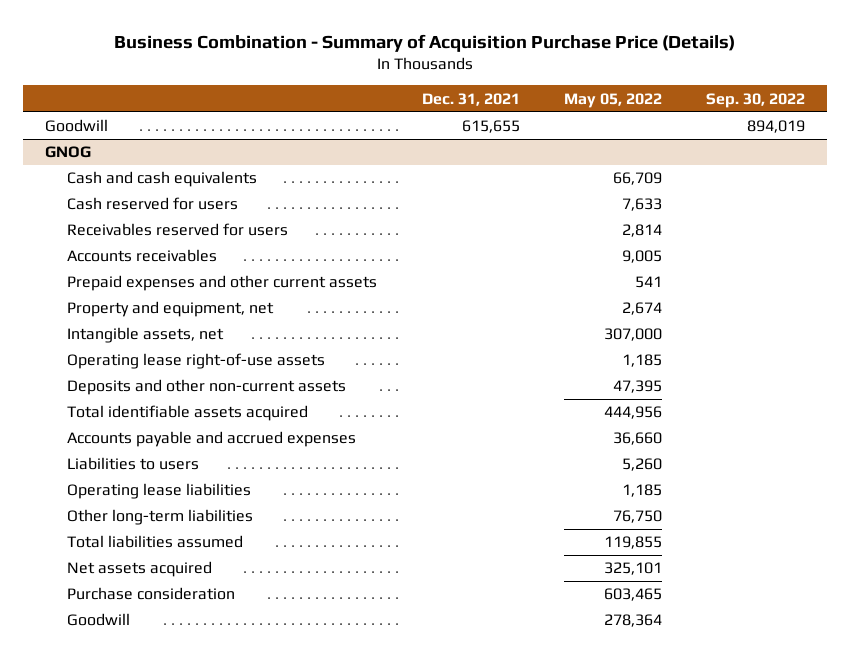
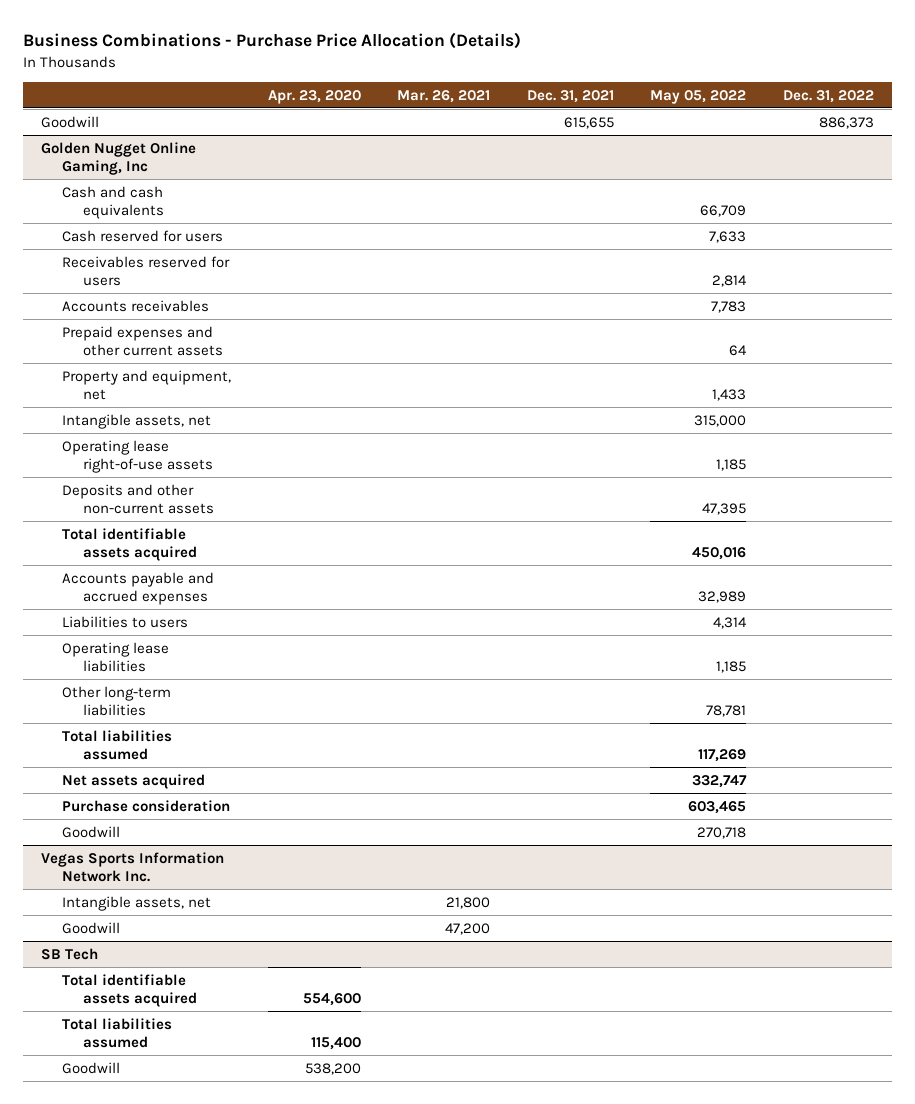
- Business Combination - Summary of Acquisition Purchase Price (Details)
+ Business Combinations - Purchase Price Allocation (Details)
- | Dec. 31, 2021 | May 05, 2022 | Sep. 30, 2022
+ | Apr. 23, 2020 | Mar. 26, 2021 | Dec. 31, 2021 | May 05, 2022 | Dec. 31, 2022
- GNOG
+ Golden Nugget Online Gaming, Inc
- Accounts receivables | | 9,005 |
- Prepaid expenses and other current assets | | 541 |
- Property and equipment, net | | 2,674 |
- Intangible assets, net | | 307,000 |
+ Accounts receivables | | | | 7,783 |
+ Prepaid expenses and other current assets | | | | 64 |
+ Property and equipment, net | | | | 1,433 |
+ Intangible assets, net | | | | 315,000 |
- Total identifiable assets acquired | | 444,956 |
- Accounts payable and accrued expenses | | 36,660 |
- Liabilities to users | | 5,260 |
+ Total identifiable assets acquired | | | | 450,016 |
+ Accounts payable and accrued expenses | | | | 32,989 |
+ Liabilities to users | | | | 4,314 |
- Other long-term liabilities | | 76,750 |
- Total liabilities assumed | | 119,855 |
- Net assets acquired | | 325,101 |
+ Other long-term liabilities | | | | 78,781 |
+ Total liabilities assumed | | | | 117,269 |
+ Net assets acquired | | | | 332,747 |
- Goodwill | | 278,364 |
+ Goodwill | | | | 270,718 |
+ Vegas Sports Information Network Inc.
+ Intangible assets, net | | 21,800 | | |
+ Goodwill | | 47,200 | | |
+ SB Tech
+ Total identifiable assets acquired | 554,600 | | | |
+ Total liabilities assumed | 115,400 | | | |
+ Goodwill | 538,200 | | | |

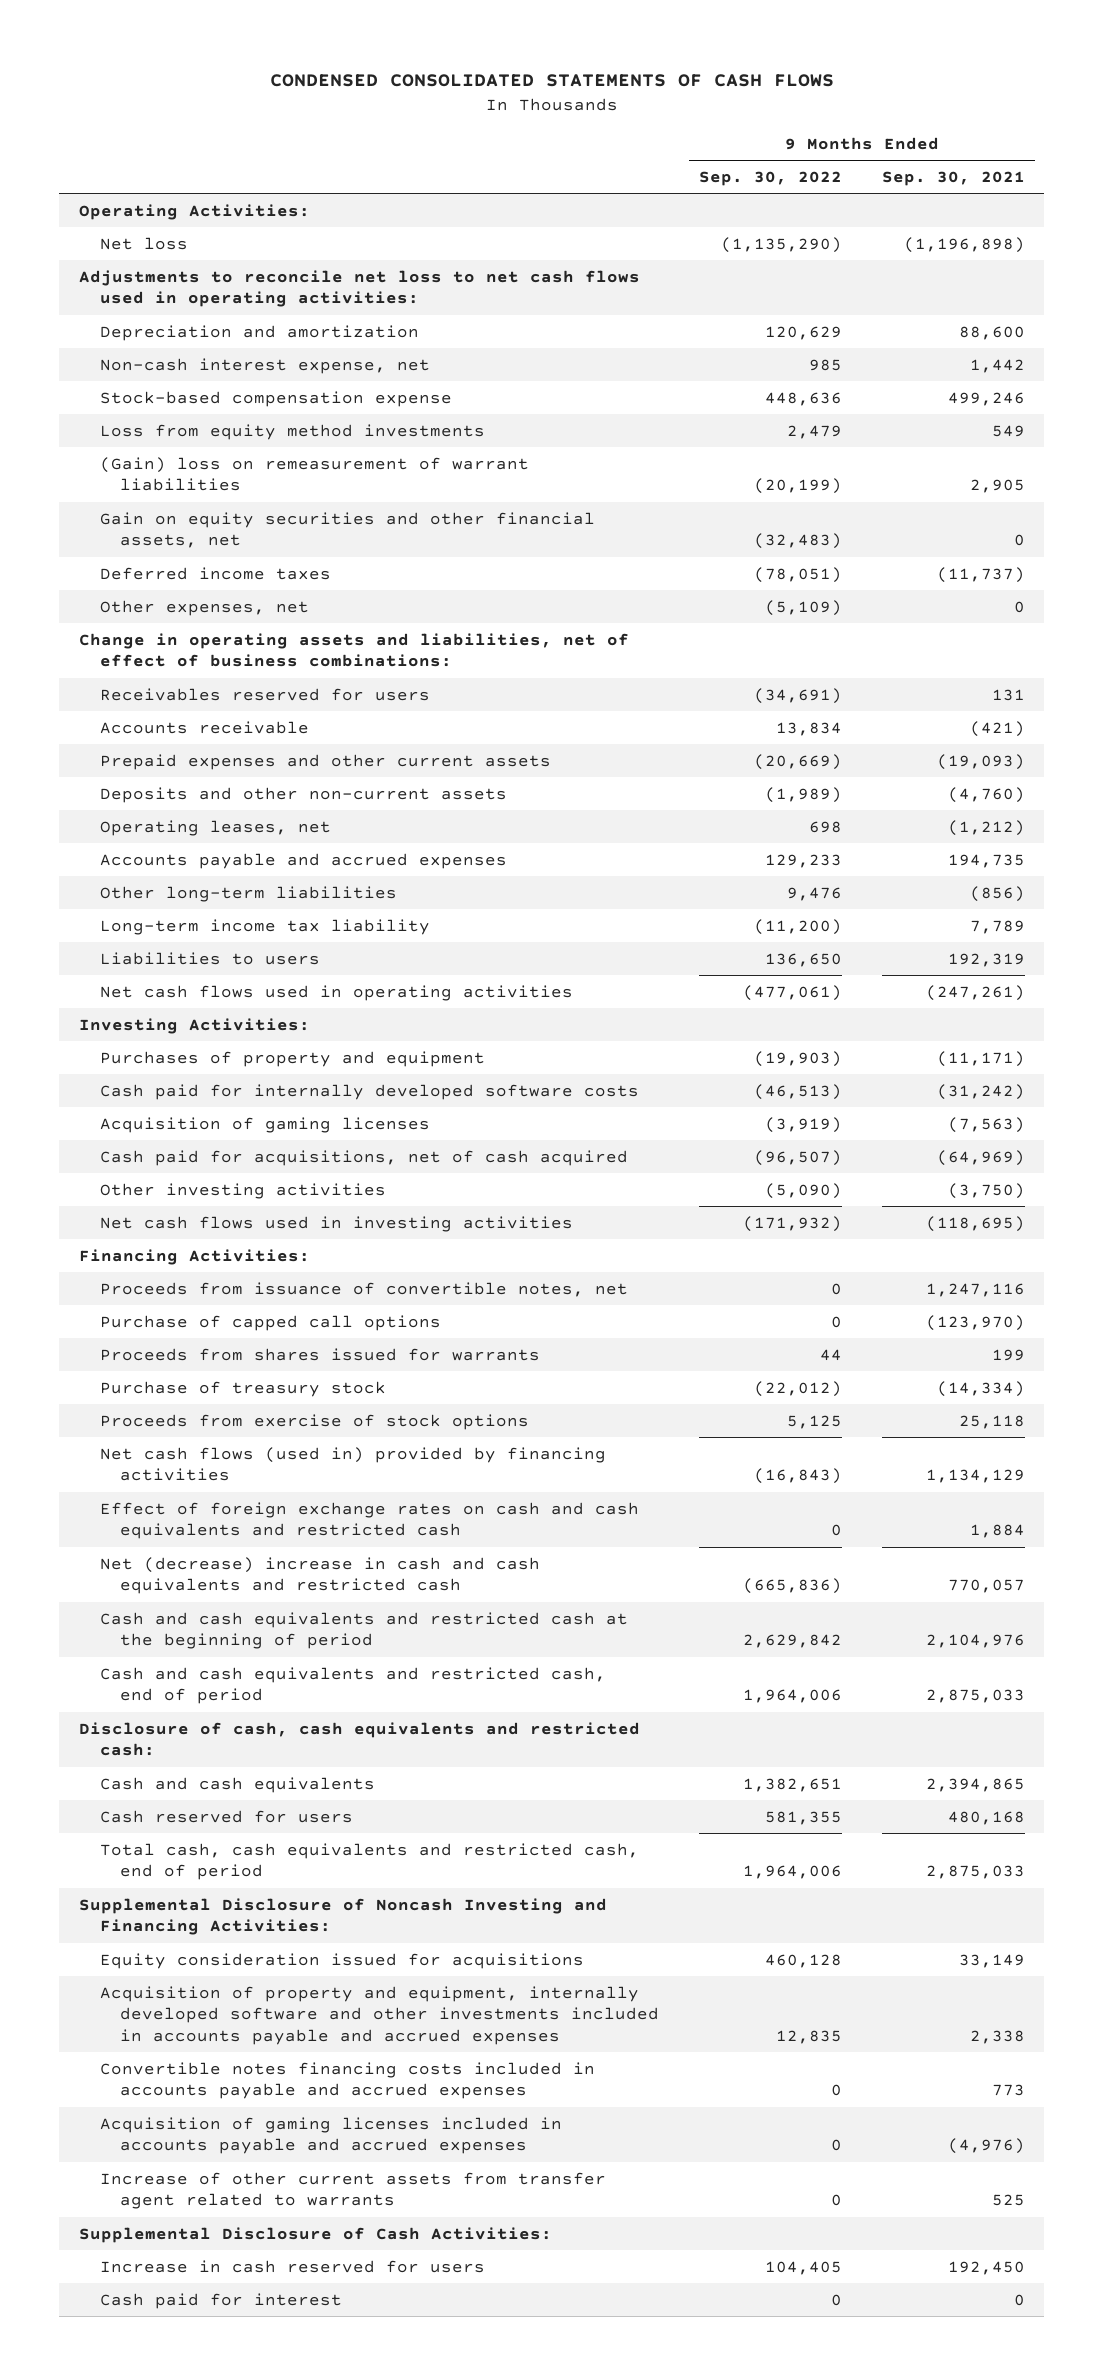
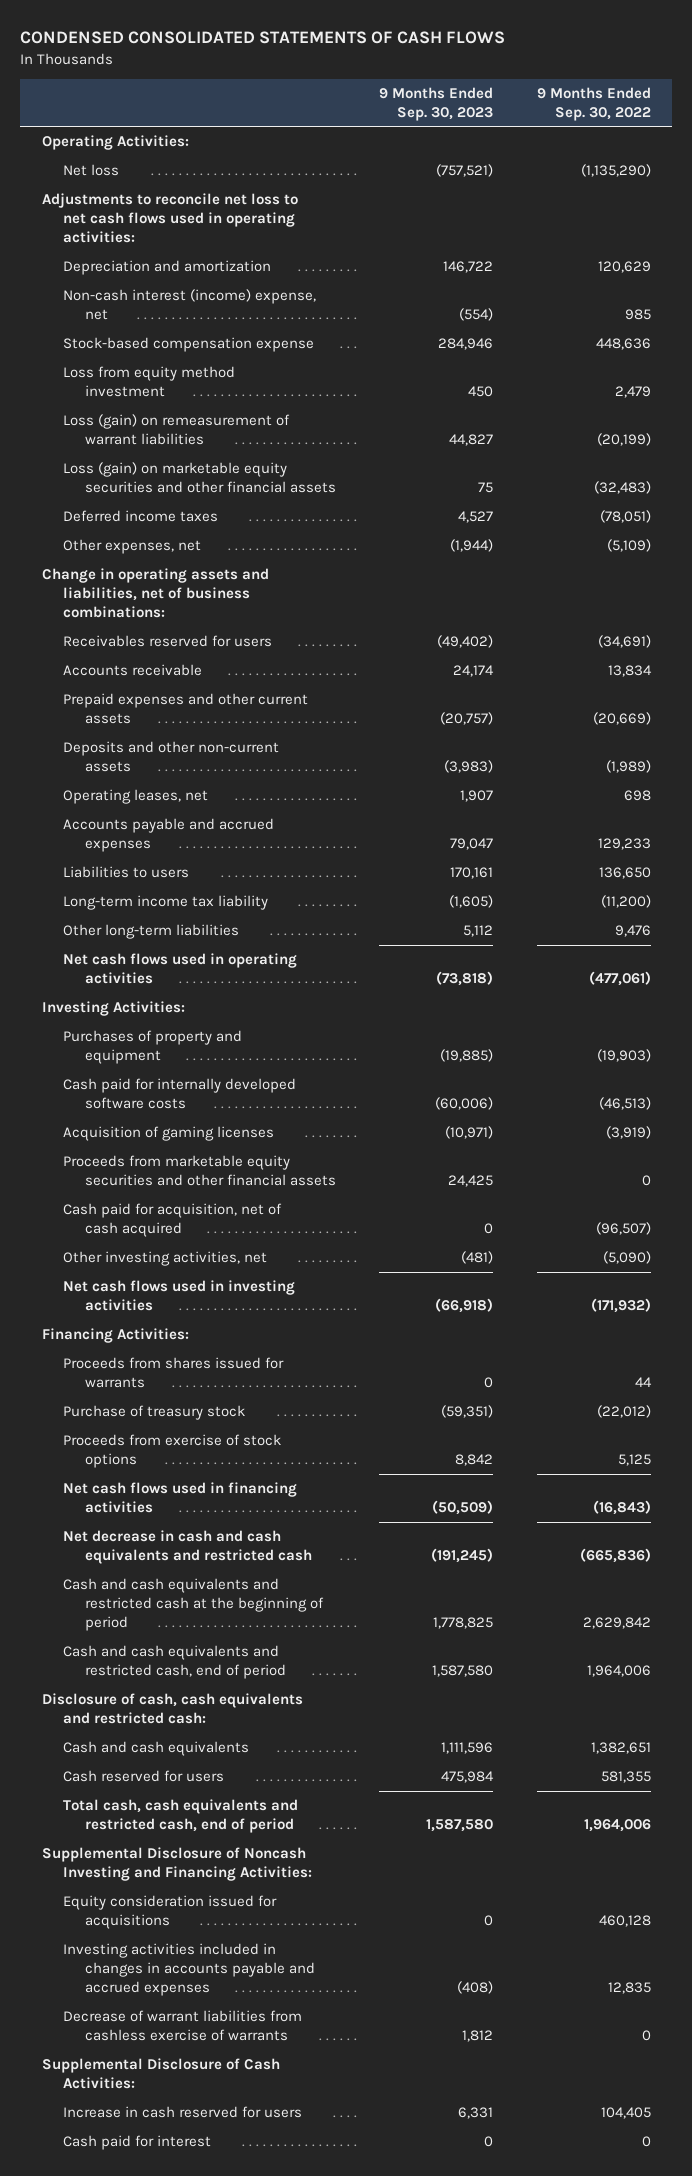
- | 9 Months Ended Sep. 30, 2022 | 9 Months Ended Sep. 30, 2021
+ | 9 Months Ended Sep. 30, 2023 | 9 Months Ended Sep. 30, 2022
- Non-cash interest expense, net | 985 | 1,442
+ Non-cash interest (income) expense, net | (554) | 985
- Loss from equity method investments | 2,479 | 549
- (Gain) loss on remeasurement of warrant liabilities | (20,199) | 2,905
- Gain on equity securities and other financial assets, net | (32,483) | 0
+ Loss from equity method investment | 450 | 2,479
+ Loss (gain) on remeasurement of warrant liabilities | 44,827 | (20,199)
+ Loss (gain) on marketable equity securities and other financial assets | 75 | (32,483)
- Change in operating assets and liabilities, net of effect of business combinations:
+ Change in operating assets and liabilities, net of business combinations:
moved down: Long-term income tax liability | (1,605) | (11,200)
moved down: Other long-term liabilities | 5,112 | 9,476
- Cash paid for acquisitions, net of cash acquired | (96,507) | (64,969)
- Other investing activities | (5,090) | (3,750)
+ Proceeds from marketable equity securities and other financial assets | 24,425 | 0
+ Cash paid for acquisition, net of cash acquired | 0 | (96,507)
+ Other investing activities, net | (481) | (5,090)
- Proceeds from issuance of convertible notes, net | 0 | 1,247,116
- Purchase of capped call options | 0 | (123,970)
- Net cash flows (used in) provided by financing activities | (16,843) | 1,134,129
- Effect of foreign exchange rates on cash and cash equivalents and restricted cash | 0 | 1,884
- Net (decrease) increase in cash and cash equivalents and restricted cash | (665,836) | 770,057
+ Net cash flows used in financing activities | (50,509) | (16,843)
+ Net decrease in cash and cash equivalents and restricted cash | (191,245) | (665,836)
- Acquisition of property and equipment, internally developed software and other investments included in accounts payable and accrued expenses | 12,835 | 2,338
- Convertible notes financing costs included in accounts payable and accrued expenses | 0 | 773
- Acquisition of gaming licenses included in accounts payable and accrued expenses | 0 | (4,976)
- Increase of other current assets from transfer agent related to warrants | 0 | 525
+ Investing activities included in changes in accounts payable and accrued expenses | (408) | 12,835
+ Decrease of warrant liabilities from cashless exercise of warrants | 1,812 | 0

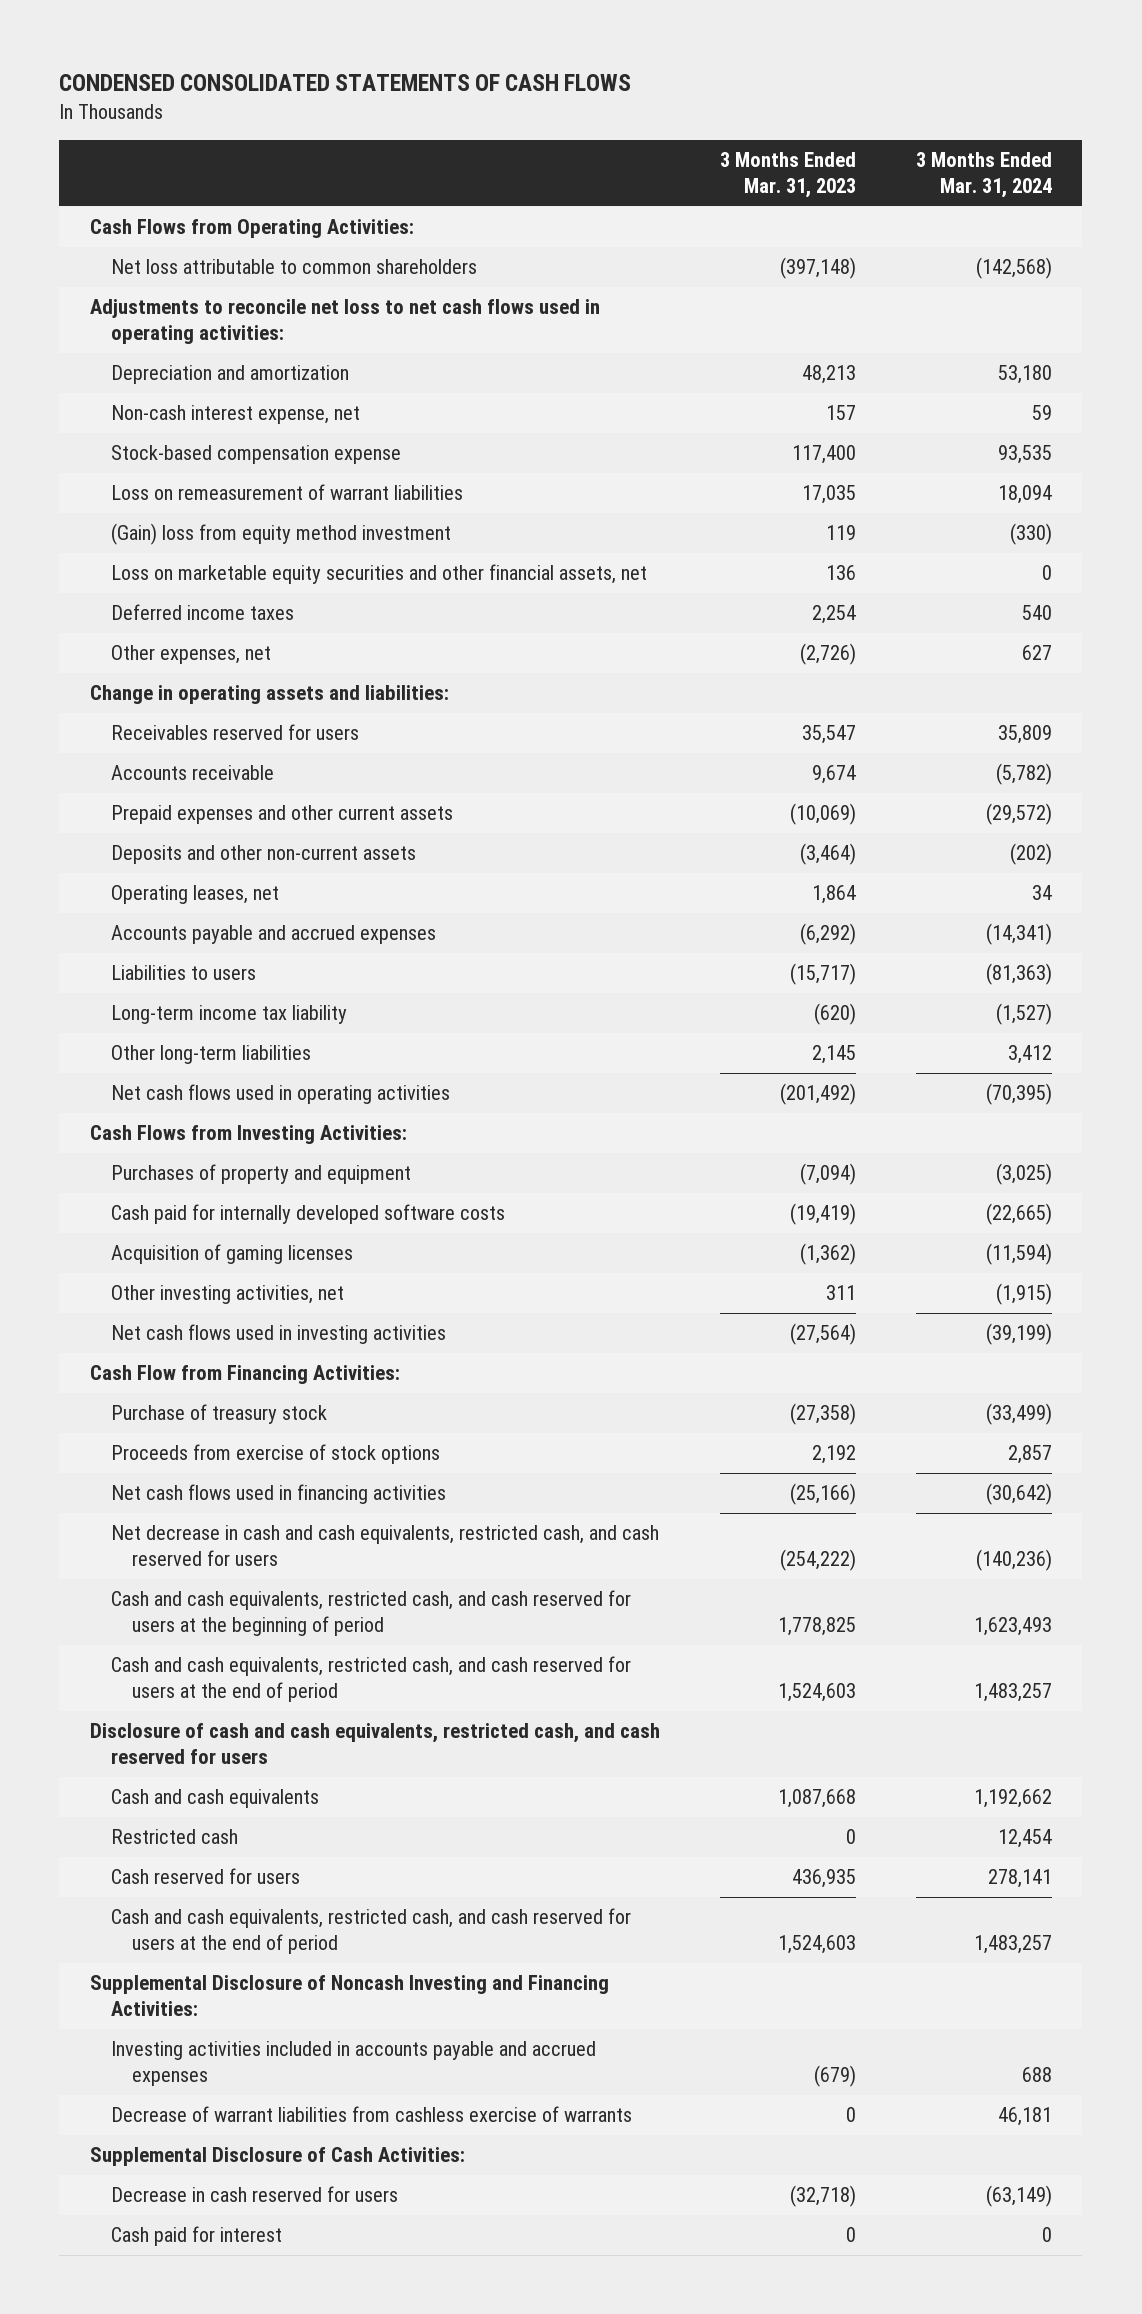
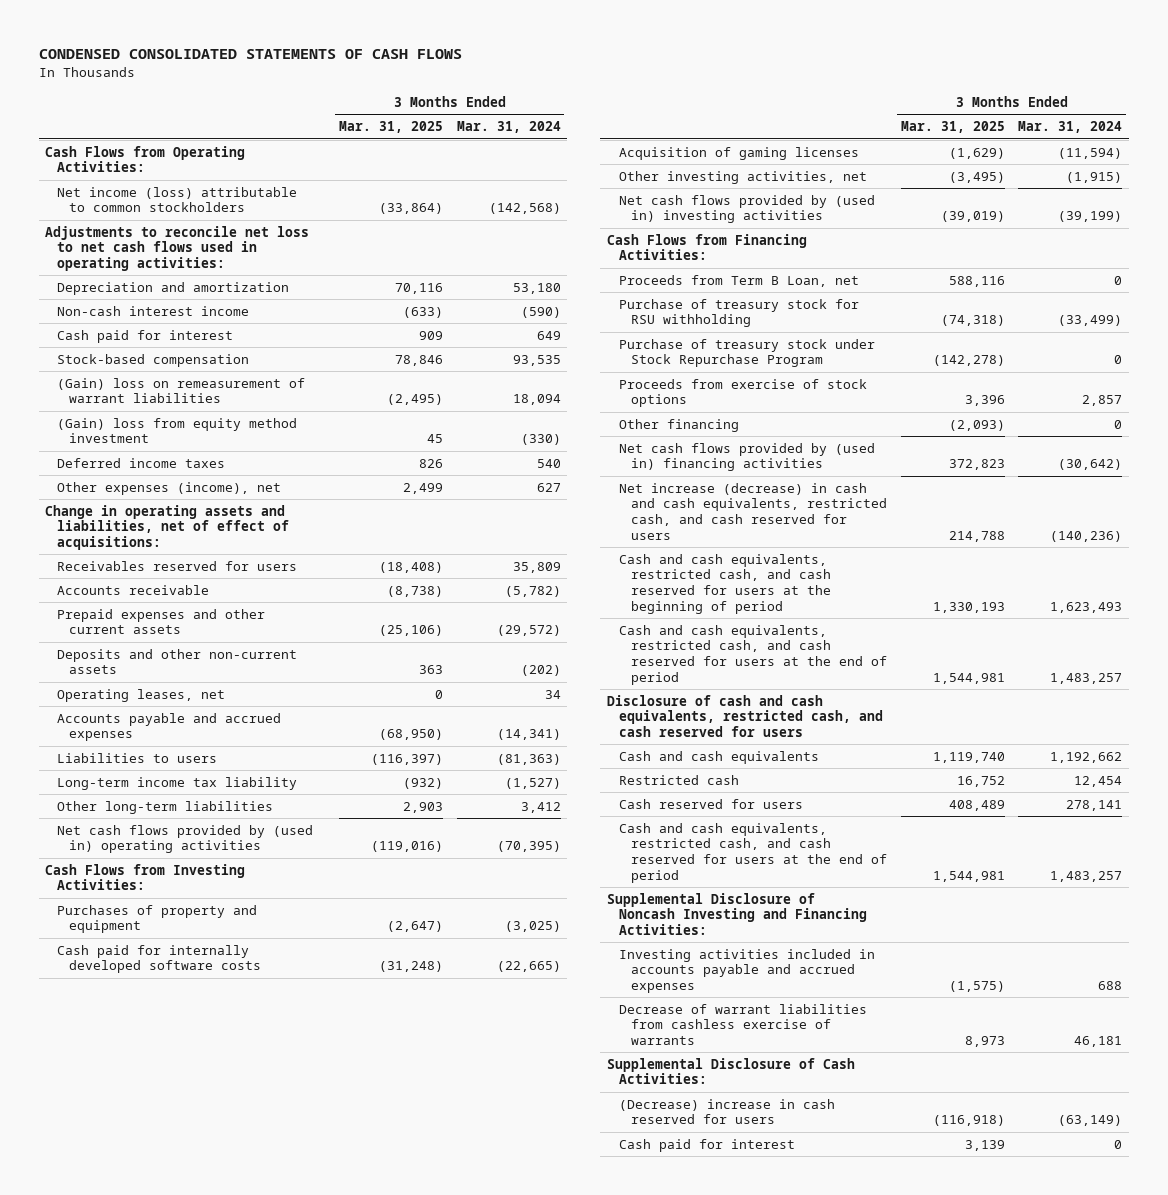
- | 3 Months Ended Mar. 31, 2023 | 3 Months Ended Mar. 31, 2024
+ | 3 Months Ended Mar. 31, 2025 | 3 Months Ended Mar. 31, 2024
- Net loss attributable to common shareholders | (397,148) | (142,568)
+ Net income (loss) attributable to common stockholders | (33,864) | (142,568)
- Non-cash interest expense, net | 157 | 59
- Stock-based compensation expense | 117,400 | 93,535
- Loss on remeasurement of warrant liabilities | 17,035 | 18,094
+ Non-cash interest income | (633) | (590)
+ Cash paid for interest | 909 | 649
+ Stock-based compensation | 78,846 | 93,535
+ (Gain) loss on remeasurement of warrant liabilities | (2,495) | 18,094
- Loss on marketable equity securities and other financial assets, net | 136 | 0
- Other expenses, net | (2,726) | 627
- Change in operating assets and liabilities:
+ Other expenses (income), net | 2,499 | 627
+ Change in operating assets and liabilities, net of effect of acquisitions:
- Net cash flows used in operating activities | (201,492) | (70,395)
+ Net cash flows provided by (used in) operating activities | (119,016) | (70,395)
- Net cash flows used in investing activities | (27,564) | (39,199)
- Cash Flow from Financing Activities:
- Purchase of treasury stock | (27,358) | (33,499)
+ Net cash flows provided by (used in) investing activities | (39,019) | (39,199)
+ Cash Flows from Financing Activities:
+ Proceeds from Term B Loan, net | 588,116 | 0
+ Purchase of treasury stock for RSU withholding | (74,318) | (33,499)
+ Purchase of treasury stock under Stock Repurchase Program | (142,278) | 0
- Net cash flows used in financing activities | (25,166) | (30,642)
- Net decrease in cash and cash equivalents, restricted cash, and cash reserved for users | (254,222) | (140,236)
+ Other financing | (2,093) | 0
+ Net cash flows provided by (used in) financing activities | 372,823 | (30,642)
+ Net increase (decrease) in cash and cash equivalents, restricted cash, and cash reserved for users | 214,788 | (140,236)
- Decrease in cash reserved for users | (32,718) | (63,149)
+ (Decrease) increase in cash reserved for users | (116,918) | (63,149)

